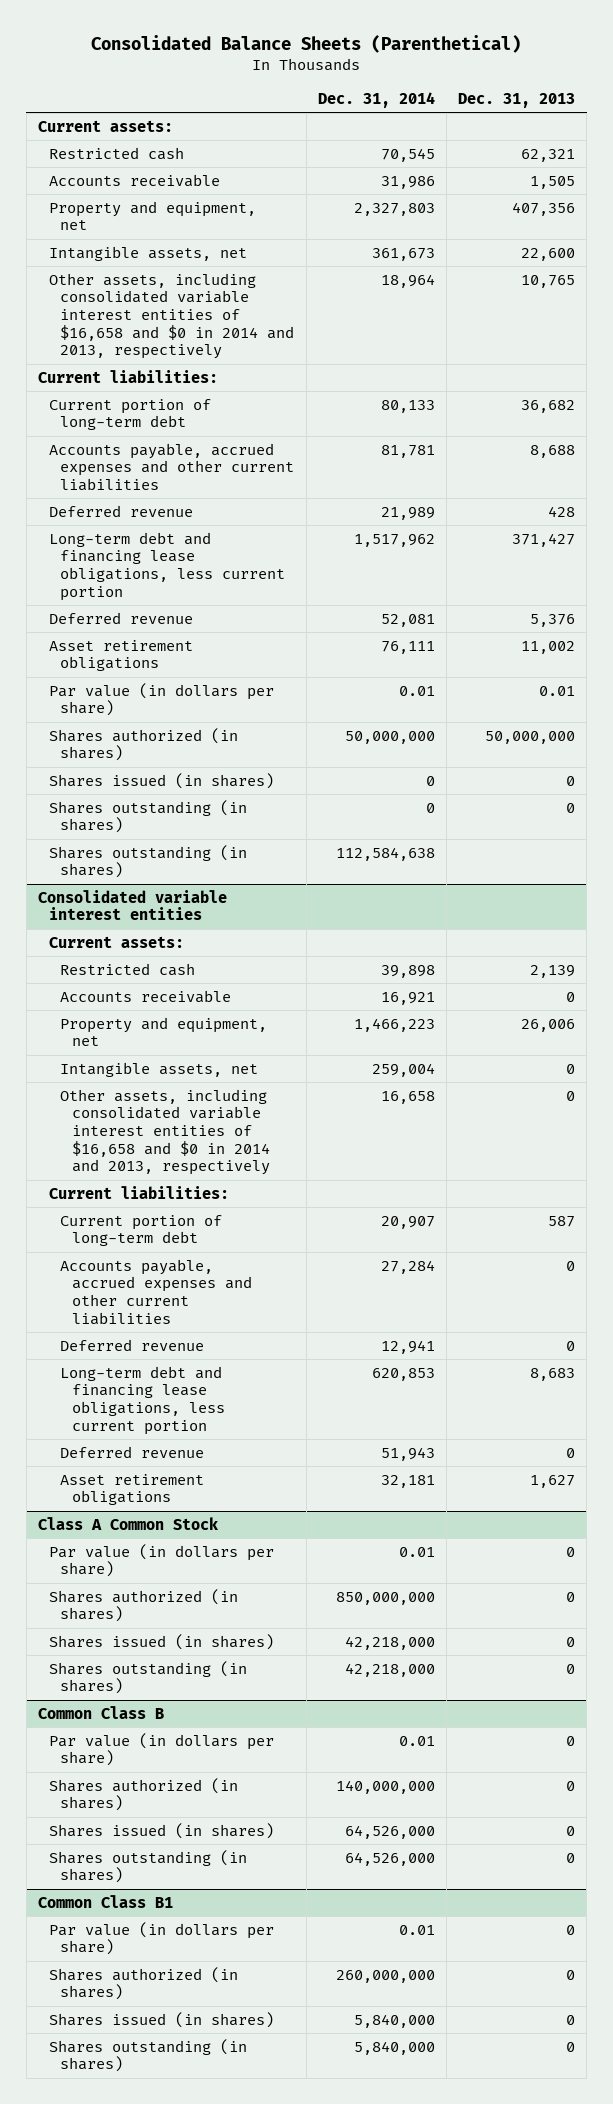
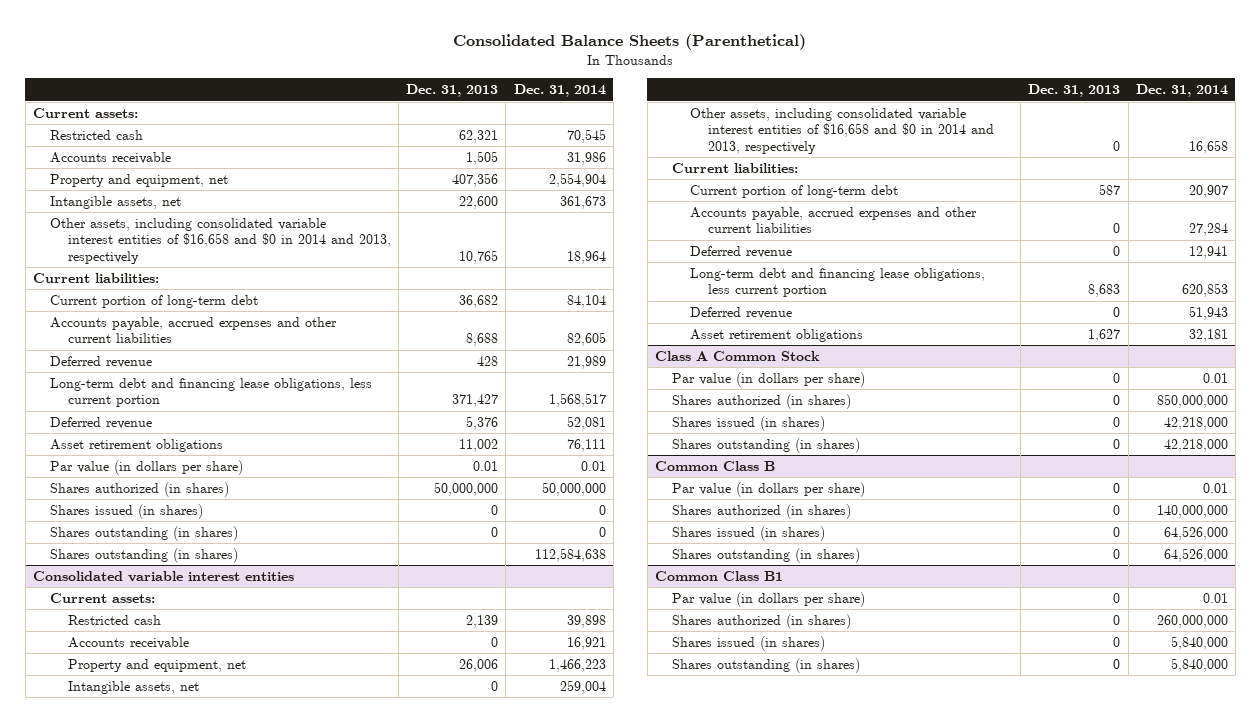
- | Dec. 31, 2014 | Dec. 31, 2013
+ | Dec. 31, 2013 | Dec. 31, 2014
- Property and equipment, net | 2,327,803 | 407,356
+ Property and equipment, net | 407,356 | 2,554,904
- Current portion of long-term debt | 80,133 | 36,682
- Accounts payable, accrued expenses and other current liabilities | 81,781 | 8,688
+ Current portion of long-term debt | 36,682 | 84,104
+ Accounts payable, accrued expenses and other current liabilities | 8,688 | 82,605
- Long-term debt and financing lease obligations, less current portion | 1,517,962 | 371,427
+ Long-term debt and financing lease obligations, less current portion | 371,427 | 1,568,517

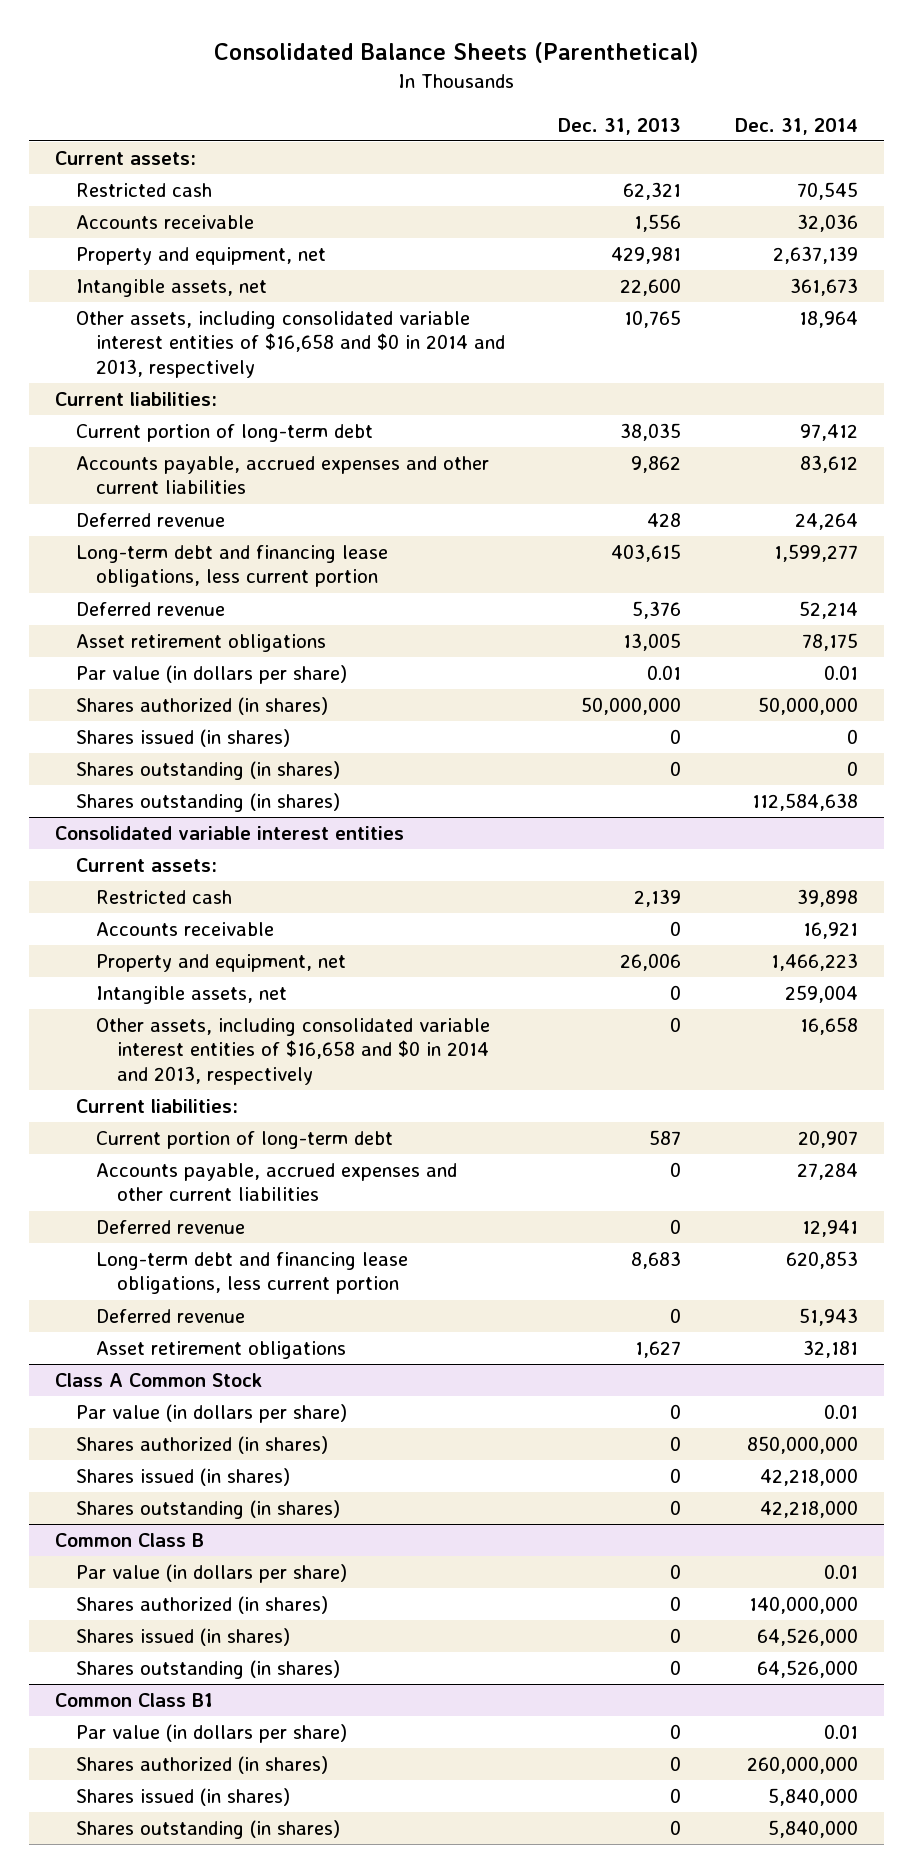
- Accounts receivable | 1,505 | 31,986
- Property and equipment, net | 407,356 | 2,554,904
+ Accounts receivable | 1,556 | 32,036
+ Property and equipment, net | 429,981 | 2,637,139
- Current portion of long-term debt | 36,682 | 84,104
- Accounts payable, accrued expenses and other current liabilities | 8,688 | 82,605
- Deferred revenue | 428 | 21,989
- Long-term debt and financing lease obligations, less current portion | 371,427 | 1,568,517
- Deferred revenue | 5,376 | 52,081
- Asset retirement obligations | 11,002 | 76,111
+ Current portion of long-term debt | 38,035 | 97,412
+ Accounts payable, accrued expenses and other current liabilities | 9,862 | 83,612
+ Deferred revenue | 428 | 24,264
+ Long-term debt and financing lease obligations, less current portion | 403,615 | 1,599,277
+ Deferred revenue | 5,376 | 52,214
+ Asset retirement obligations | 13,005 | 78,175

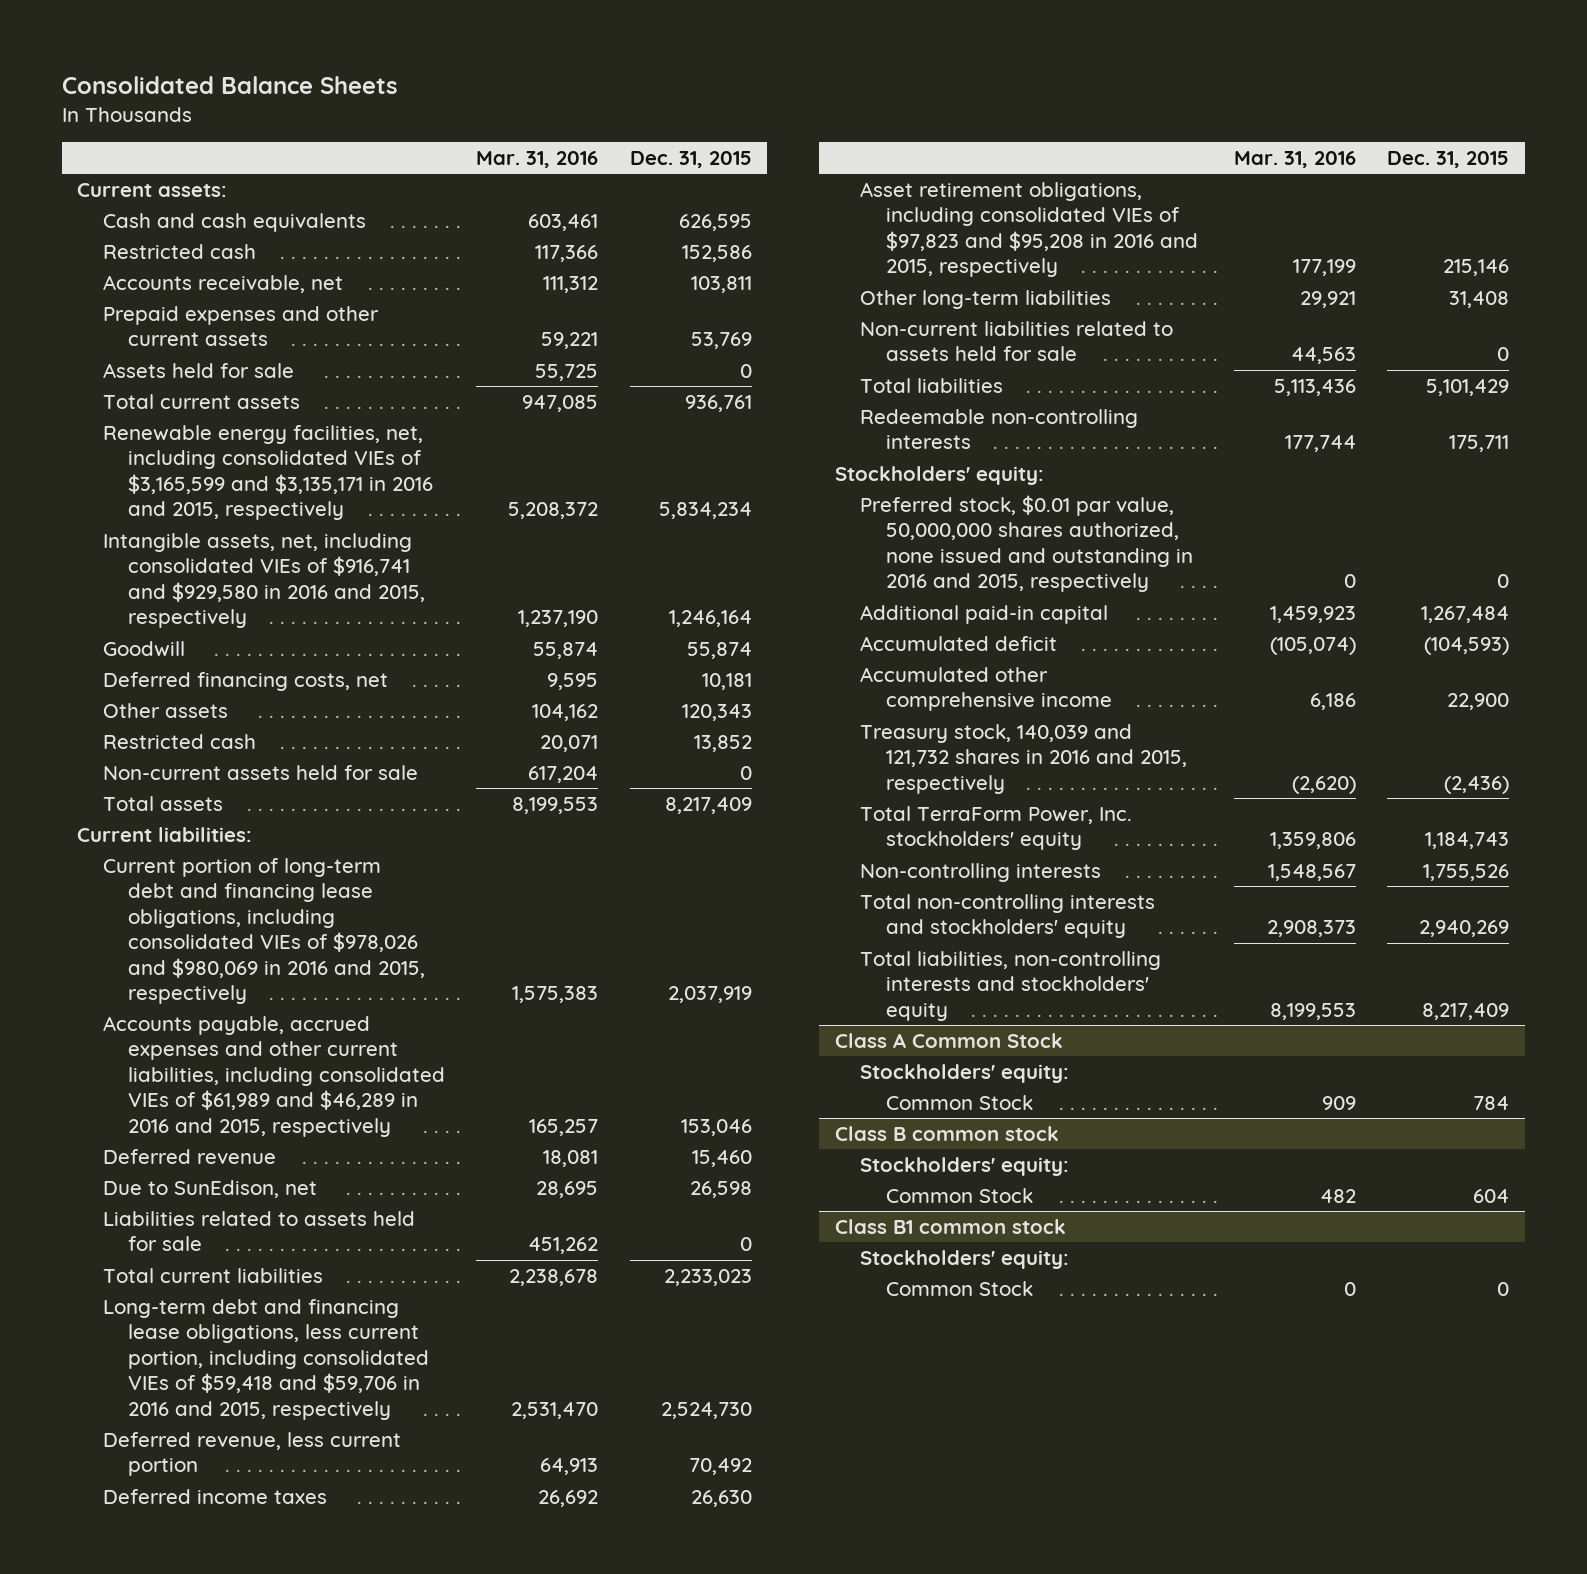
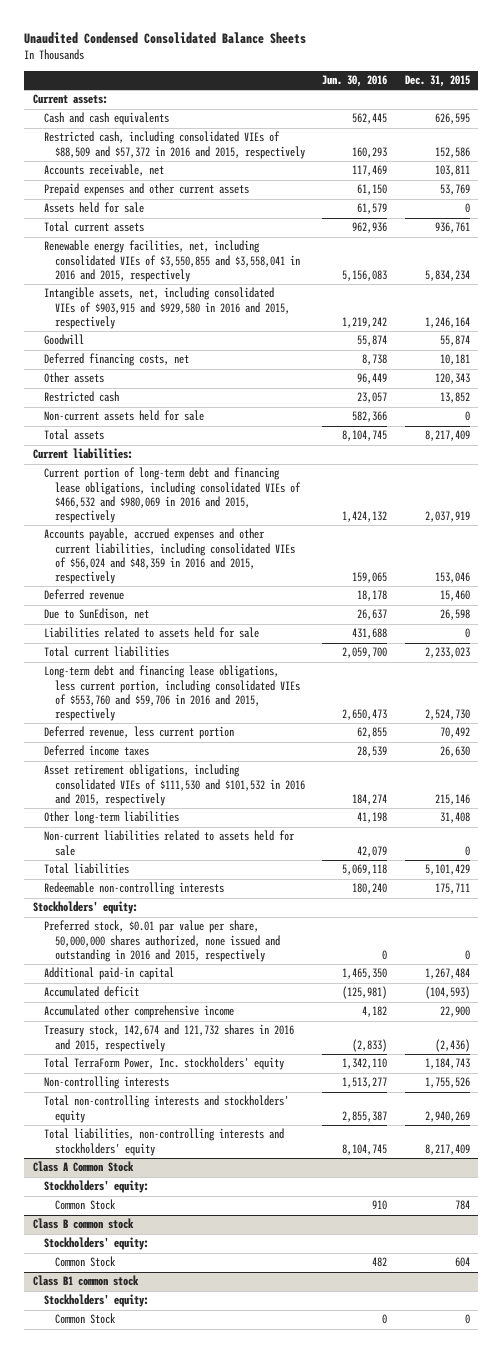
- Consolidated Balance Sheets
+ Unaudited Condensed Consolidated Balance Sheets
- | Mar. 31, 2016 | Dec. 31, 2015
+ | Jun. 30, 2016 | Dec. 31, 2015
- Restricted cash | 117,366 | 152,586
+ Restricted cash, including consolidated VIEs of $88,509 and $57,372 in 2016 and 2015, respectively | 160,293 | 152,586
- Renewable energy facilities, net, including consolidated VIEs of $3,165,599 and $3,135,171 in 2016 and 2015, respectively | 5,208,372 | 5,834,234
- Intangible assets, net, including consolidated VIEs of $916,741 and $929,580 in 2016 and 2015, respectively | 1,237,190 | 1,246,164
+ Renewable energy facilities, net, including consolidated VIEs of $3,550,855 and $3,558,041 in 2016 and 2015, respectively | 5,156,083 | 5,834,234
+ Intangible assets, net, including consolidated VIEs of $903,915 and $929,580 in 2016 and 2015, respectively | 1,219,242 | 1,246,164
- Current portion of long-term debt and financing lease obligations, including consolidated VIEs of $978,026 and $980,069 in 2016 and 2015, respectively | 1,575,383 | 2,037,919
- Accounts payable, accrued expenses and other current liabilities, including consolidated VIEs of $61,989 and $46,289 in 2016 and 2015, respectively | 165,257 | 153,046
+ Current portion of long-term debt and financing lease obligations, including consolidated VIEs of $466,532 and $980,069 in 2016 and 2015, respectively | 1,424,132 | 2,037,919
+ Accounts payable, accrued expenses and other current liabilities, including consolidated VIEs of $56,024 and $48,359 in 2016 and 2015, respectively | 159,065 | 153,046
- Long-term debt and financing lease obligations, less current portion, including consolidated VIEs of $59,418 and $59,706 in 2016 and 2015, respectively | 2,531,470 | 2,524,730
+ Long-term debt and financing lease obligations, less current portion, including consolidated VIEs of $553,760 and $59,706 in 2016 and 2015, respectively | 2,650,473 | 2,524,730
- Asset retirement obligations, including consolidated VIEs of $97,823 and $95,208 in 2016 and 2015, respectively | 177,199 | 215,146
+ Asset retirement obligations, including consolidated VIEs of $111,530 and $101,532 in 2016 and 2015, respectively | 184,274 | 215,146
- Preferred stock, $0.01 par value, 50,000,000 shares authorized, none issued and outstanding in 2016 and 2015, respectively | 0 | 0
+ Preferred stock, $0.01 par value per share, 50,000,000 shares authorized, none issued and outstanding in 2016 and 2015, respectively | 0 | 0
- Treasury stock, 140,039 and 121,732 shares in 2016 and 2015, respectively | (2,620) | (2,436)
+ Treasury stock, 142,674 and 121,732 shares in 2016 and 2015, respectively | (2,833) | (2,436)

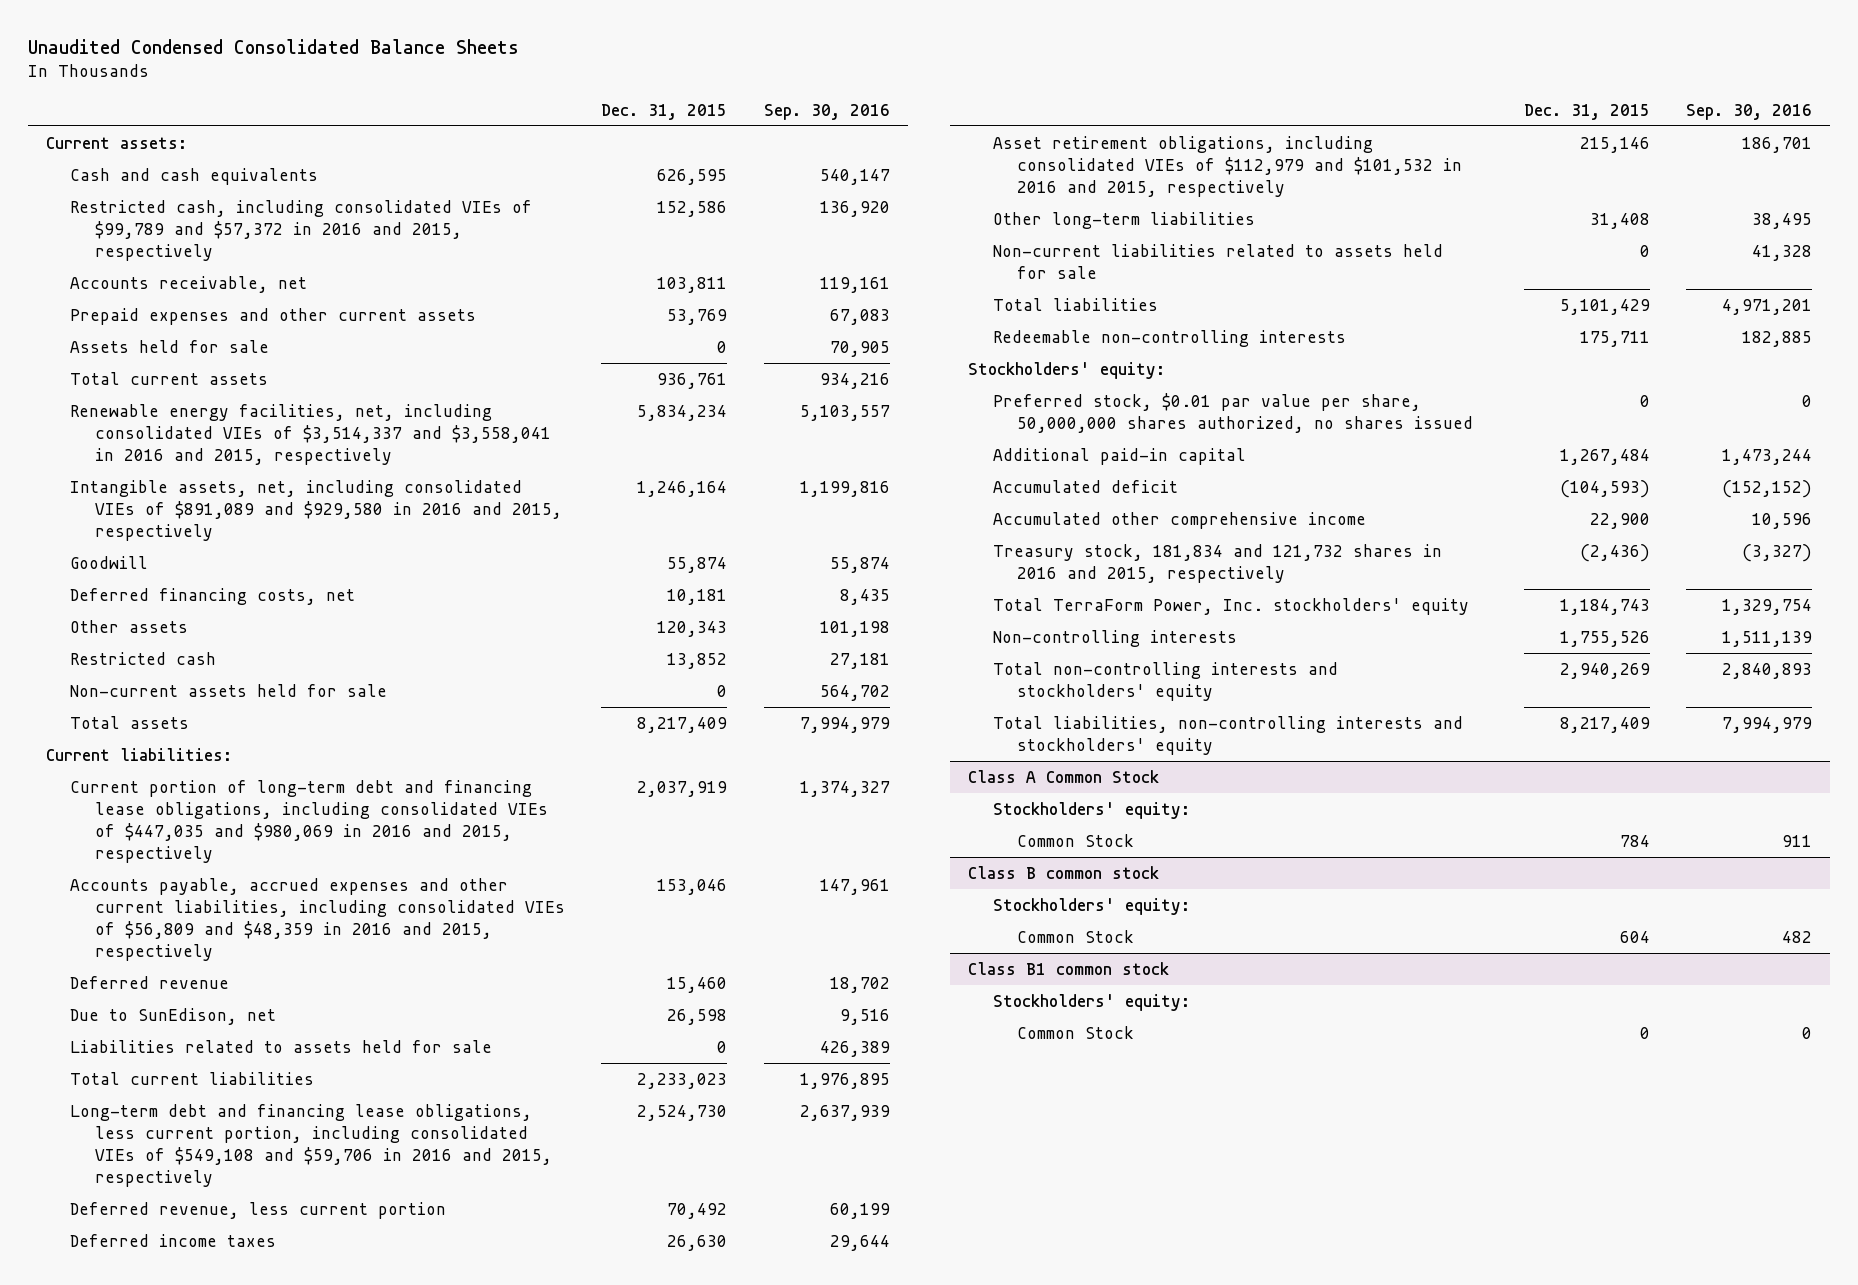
- | Jun. 30, 2016 | Dec. 31, 2015
+ | Dec. 31, 2015 | Sep. 30, 2016
- Restricted cash, including consolidated VIEs of $88,509 and $57,372 in 2016 and 2015, respectively | 160,293 | 152,586
+ Restricted cash, including consolidated VIEs of $99,789 and $57,372 in 2016 and 2015, respectively | 152,586 | 136,920
- Renewable energy facilities, net, including consolidated VIEs of $3,550,855 and $3,558,041 in 2016 and 2015, respectively | 5,156,083 | 5,834,234
- Intangible assets, net, including consolidated VIEs of $903,915 and $929,580 in 2016 and 2015, respectively | 1,219,242 | 1,246,164
+ Renewable energy facilities, net, including consolidated VIEs of $3,514,337 and $3,558,041 in 2016 and 2015, respectively | 5,834,234 | 5,103,557
+ Intangible assets, net, including consolidated VIEs of $891,089 and $929,580 in 2016 and 2015, respectively | 1,246,164 | 1,199,816
- Current portion of long-term debt and financing lease obligations, including consolidated VIEs of $466,532 and $980,069 in 2016 and 2015, respectively | 1,424,132 | 2,037,919
- Accounts payable, accrued expenses and other current liabilities, including consolidated VIEs of $56,024 and $48,359 in 2016 and 2015, respectively | 159,065 | 153,046
+ Current portion of long-term debt and financing lease obligations, including consolidated VIEs of $447,035 and $980,069 in 2016 and 2015, respectively | 2,037,919 | 1,374,327
+ Accounts payable, accrued expenses and other current liabilities, including consolidated VIEs of $56,809 and $48,359 in 2016 and 2015, respectively | 153,046 | 147,961
- Long-term debt and financing lease obligations, less current portion, including consolidated VIEs of $553,760 and $59,706 in 2016 and 2015, respectively | 2,650,473 | 2,524,730
+ Long-term debt and financing lease obligations, less current portion, including consolidated VIEs of $549,108 and $59,706 in 2016 and 2015, respectively | 2,524,730 | 2,637,939
- Asset retirement obligations, including consolidated VIEs of $111,530 and $101,532 in 2016 and 2015, respectively | 184,274 | 215,146
+ Asset retirement obligations, including consolidated VIEs of $112,979 and $101,532 in 2016 and 2015, respectively | 215,146 | 186,701
- Preferred stock, $0.01 par value per share, 50,000,000 shares authorized, none issued and outstanding in 2016 and 2015, respectively | 0 | 0
+ Preferred stock, $0.01 par value per share, 50,000,000 shares authorized, no shares issued | 0 | 0
- Treasury stock, 142,674 and 121,732 shares in 2016 and 2015, respectively | (2,833) | (2,436)
+ Treasury stock, 181,834 and 121,732 shares in 2016 and 2015, respectively | (2,436) | (3,327)

